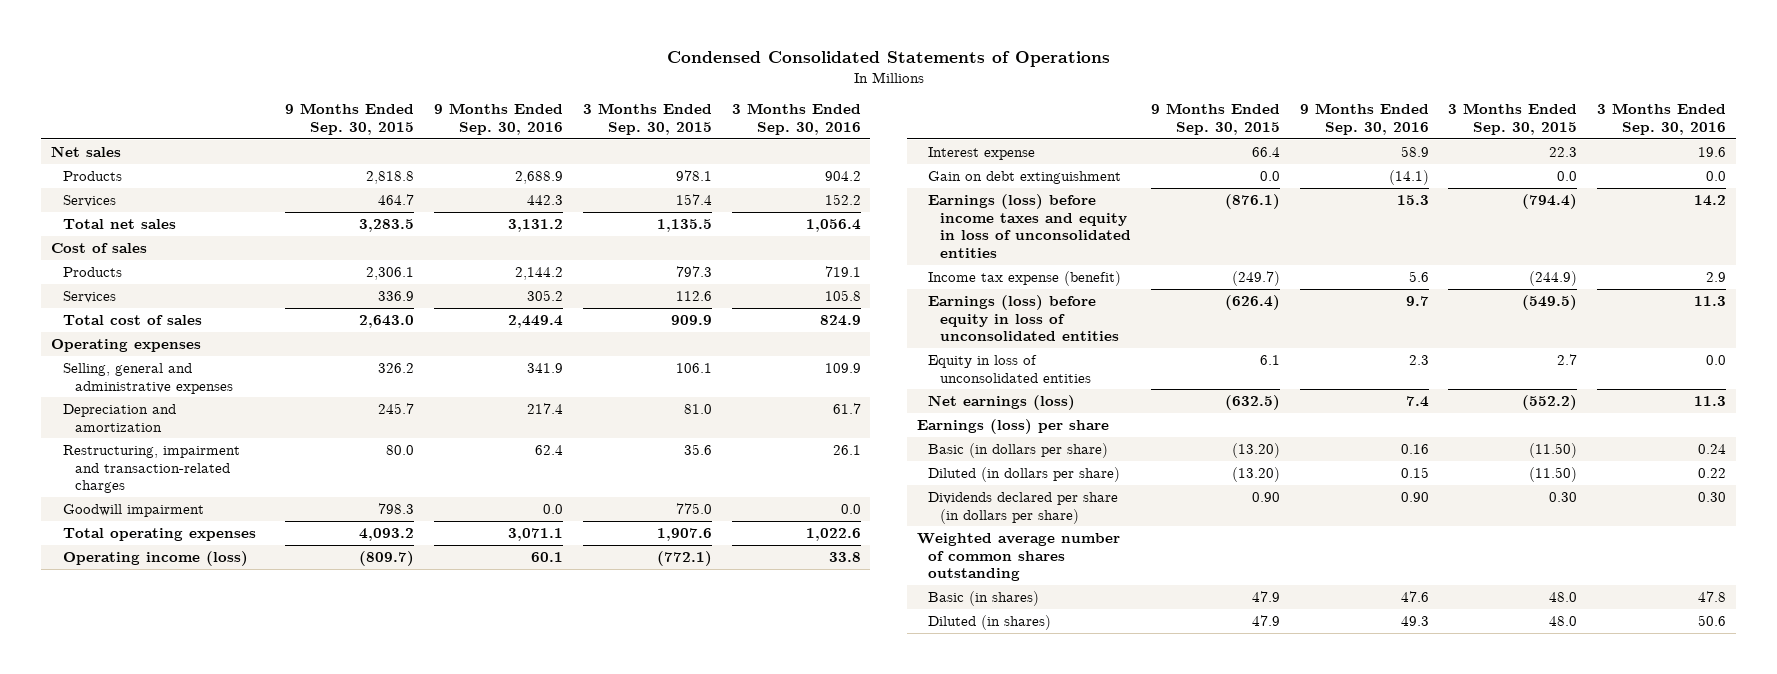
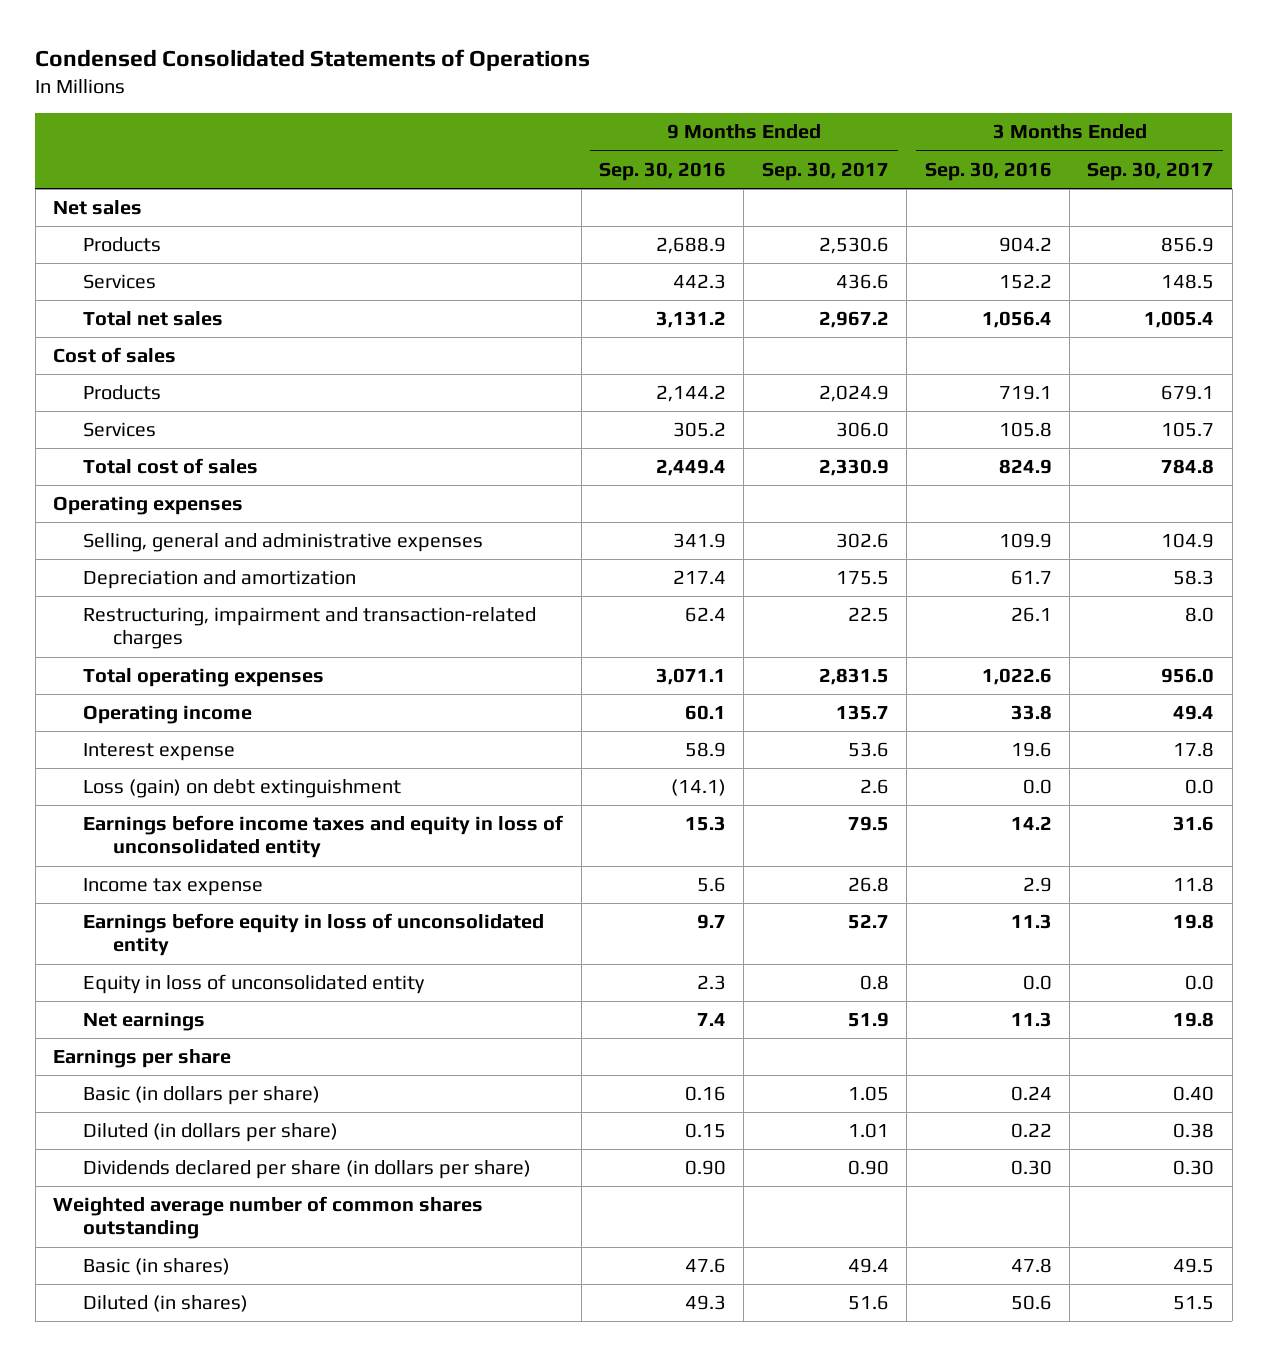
- | 9 Months Ended Sep. 30, 2015 | 9 Months Ended Sep. 30, 2016 | 3 Months Ended Sep. 30, 2015 | 3 Months Ended Sep. 30, 2016
+ | 9 Months Ended Sep. 30, 2016 | 9 Months Ended Sep. 30, 2017 | 3 Months Ended Sep. 30, 2016 | 3 Months Ended Sep. 30, 2017
- Goodwill impairment | 798.3 | 0.0 | 775.0 | 0.0
- Operating income (loss) | (809.7) | 60.1 | (772.1) | 33.8
+ Operating income | 60.1 | 135.7 | 33.8 | 49.4
- Gain on debt extinguishment | 0.0 | (14.1) | 0.0 | 0.0
- Earnings (loss) before income taxes and equity in loss of unconsolidated entities | (876.1) | 15.3 | (794.4) | 14.2
- Income tax expense (benefit) | (249.7) | 5.6 | (244.9) | 2.9
- Earnings (loss) before equity in loss of unconsolidated entities | (626.4) | 9.7 | (549.5) | 11.3
- Equity in loss of unconsolidated entities | 6.1 | 2.3 | 2.7 | 0.0
- Net earnings (loss) | (632.5) | 7.4 | (552.2) | 11.3
- Earnings (loss) per share
+ Loss (gain) on debt extinguishment | (14.1) | 2.6 | 0.0 | 0.0
+ Earnings before income taxes and equity in loss of unconsolidated entity | 15.3 | 79.5 | 14.2 | 31.6
+ Income tax expense | 5.6 | 26.8 | 2.9 | 11.8
+ Earnings before equity in loss of unconsolidated entity | 9.7 | 52.7 | 11.3 | 19.8
+ Equity in loss of unconsolidated entity | 2.3 | 0.8 | 0.0 | 0.0
+ Net earnings | 7.4 | 51.9 | 11.3 | 19.8
+ Earnings per share

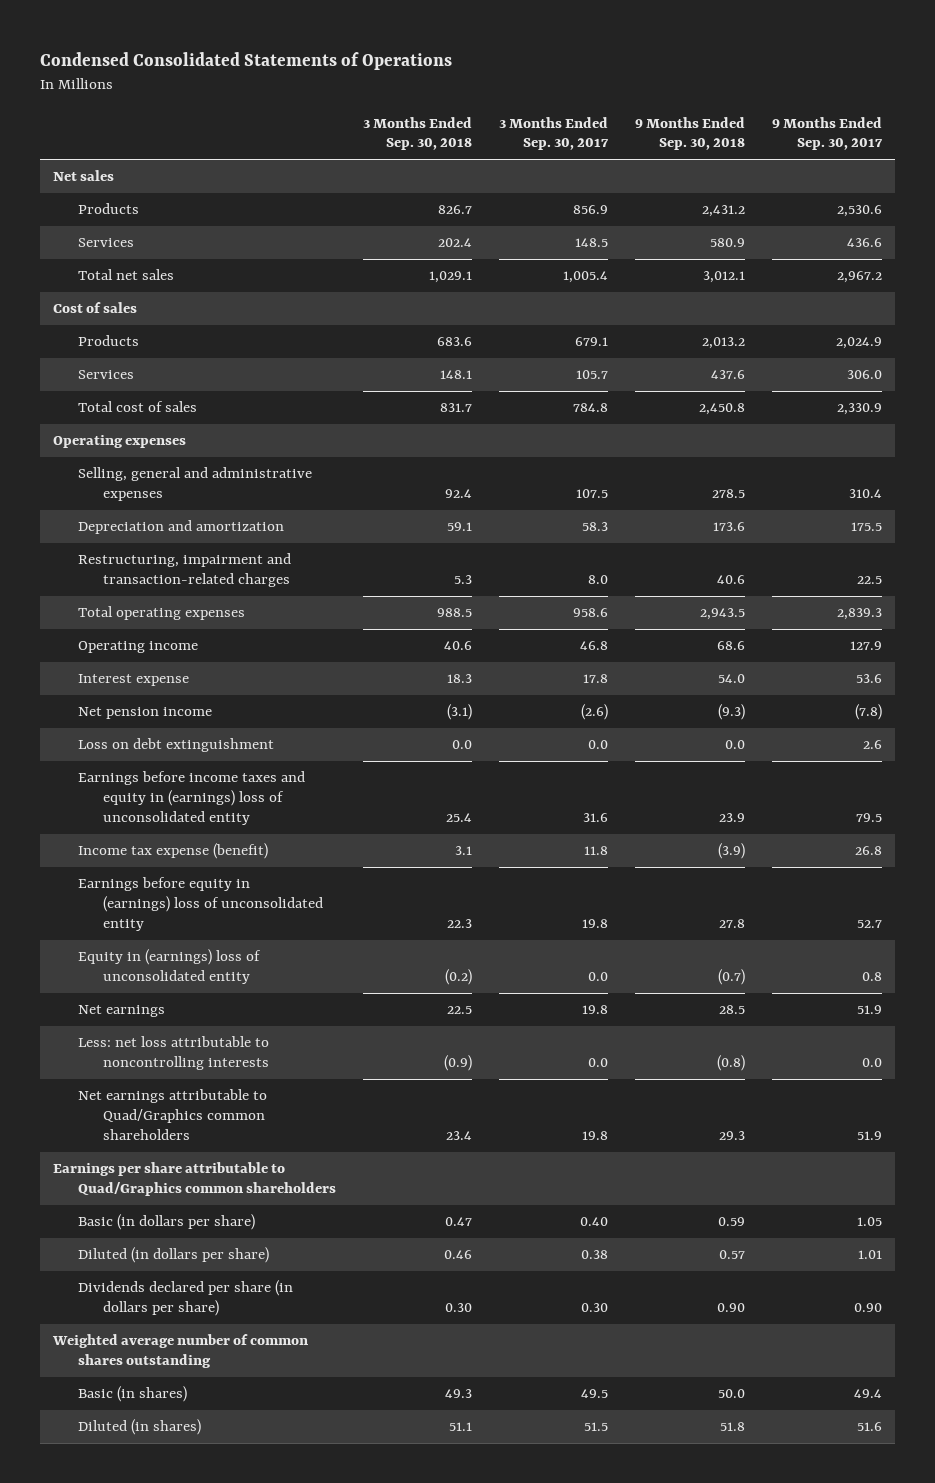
- | 9 Months Ended Sep. 30, 2016 | 9 Months Ended Sep. 30, 2017 | 3 Months Ended Sep. 30, 2016 | 3 Months Ended Sep. 30, 2017
+ | 3 Months Ended Sep. 30, 2018 | 3 Months Ended Sep. 30, 2017 | 9 Months Ended Sep. 30, 2018 | 9 Months Ended Sep. 30, 2017
- Selling, general and administrative expenses | 341.9 | 302.6 | 109.9 | 104.9
+ Selling, general and administrative expenses | 92.4 | 107.5 | 278.5 | 310.4
- Total operating expenses | 3,071.1 | 2,831.5 | 1,022.6 | 956.0
- Operating income | 60.1 | 135.7 | 33.8 | 49.4
+ Total operating expenses | 988.5 | 958.6 | 2,943.5 | 2,839.3
+ Operating income | 40.6 | 46.8 | 68.6 | 127.9
- Loss (gain) on debt extinguishment | (14.1) | 2.6 | 0.0 | 0.0
- Earnings before income taxes and equity in loss of unconsolidated entity | 15.3 | 79.5 | 14.2 | 31.6
- Income tax expense | 5.6 | 26.8 | 2.9 | 11.8
- Earnings before equity in loss of unconsolidated entity | 9.7 | 52.7 | 11.3 | 19.8
- Equity in loss of unconsolidated entity | 2.3 | 0.8 | 0.0 | 0.0
+ Net pension income | (3.1) | (2.6) | (9.3) | (7.8)
+ Loss on debt extinguishment | 0.0 | 0.0 | 0.0 | 2.6
+ Earnings before income taxes and equity in (earnings) loss of unconsolidated entity | 25.4 | 31.6 | 23.9 | 79.5
+ Income tax expense (benefit) | 3.1 | 11.8 | (3.9) | 26.8
+ Earnings before equity in (earnings) loss of unconsolidated entity | 22.3 | 19.8 | 27.8 | 52.7
+ Equity in (earnings) loss of unconsolidated entity | (0.2) | 0.0 | (0.7) | 0.8
- Earnings per share
+ Less: net loss attributable to noncontrolling interests | (0.9) | 0.0 | (0.8) | 0.0
+ Net earnings attributable to Quad/Graphics common shareholders | 23.4 | 19.8 | 29.3 | 51.9
+ Earnings per share attributable to Quad/Graphics common shareholders

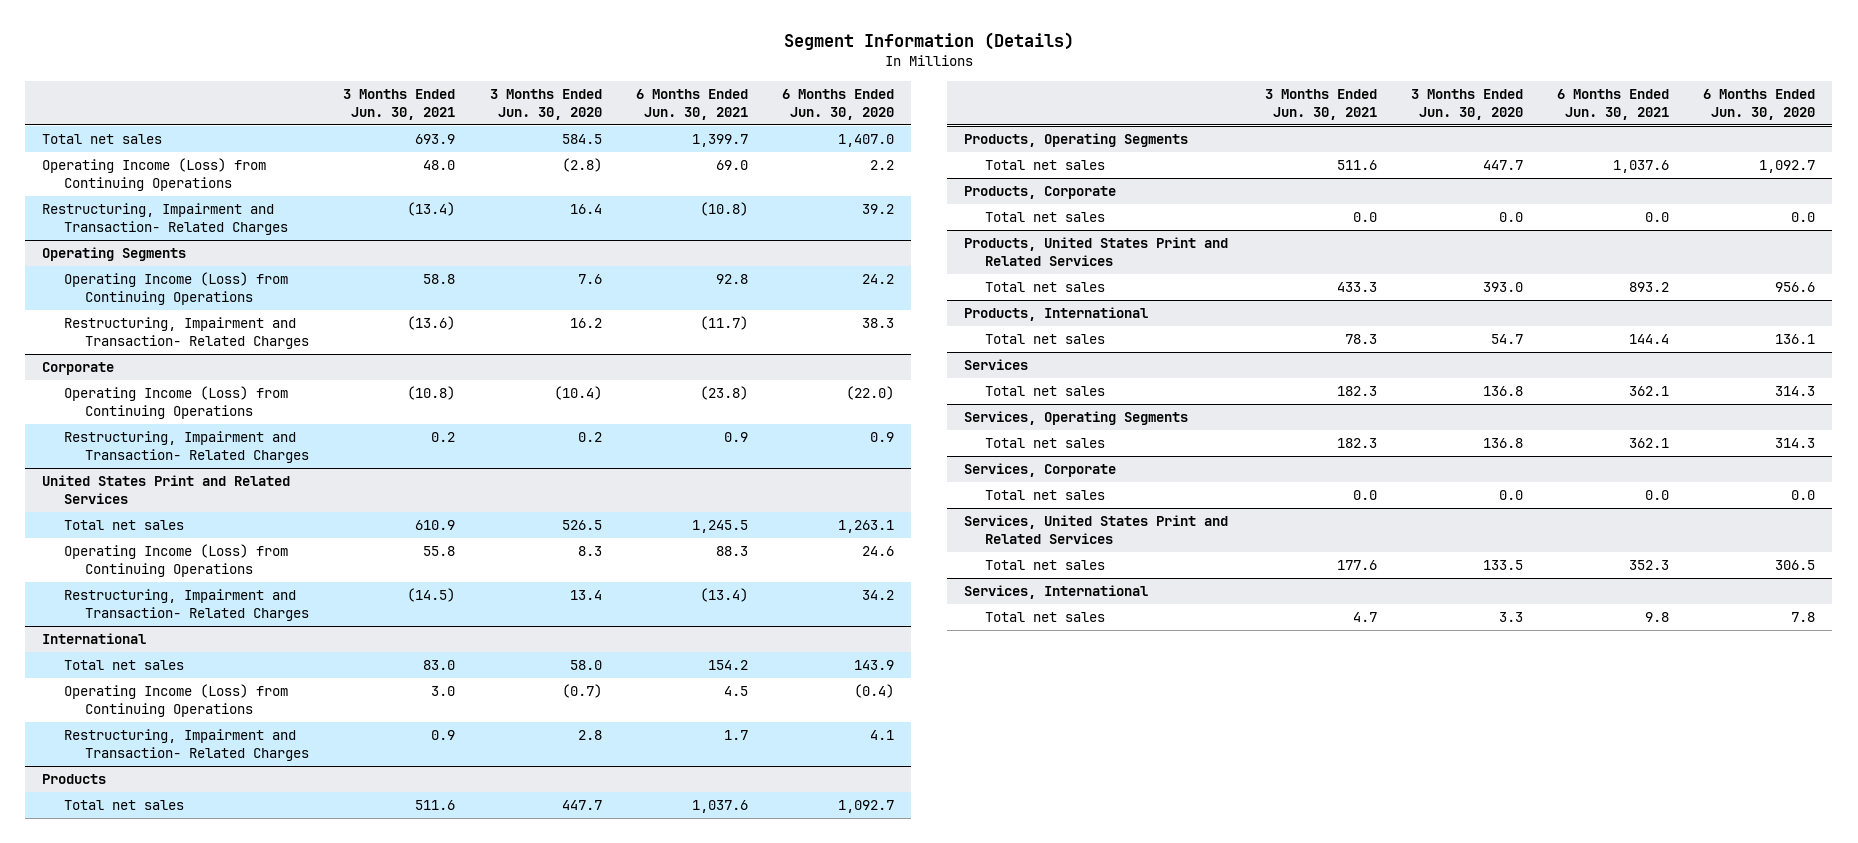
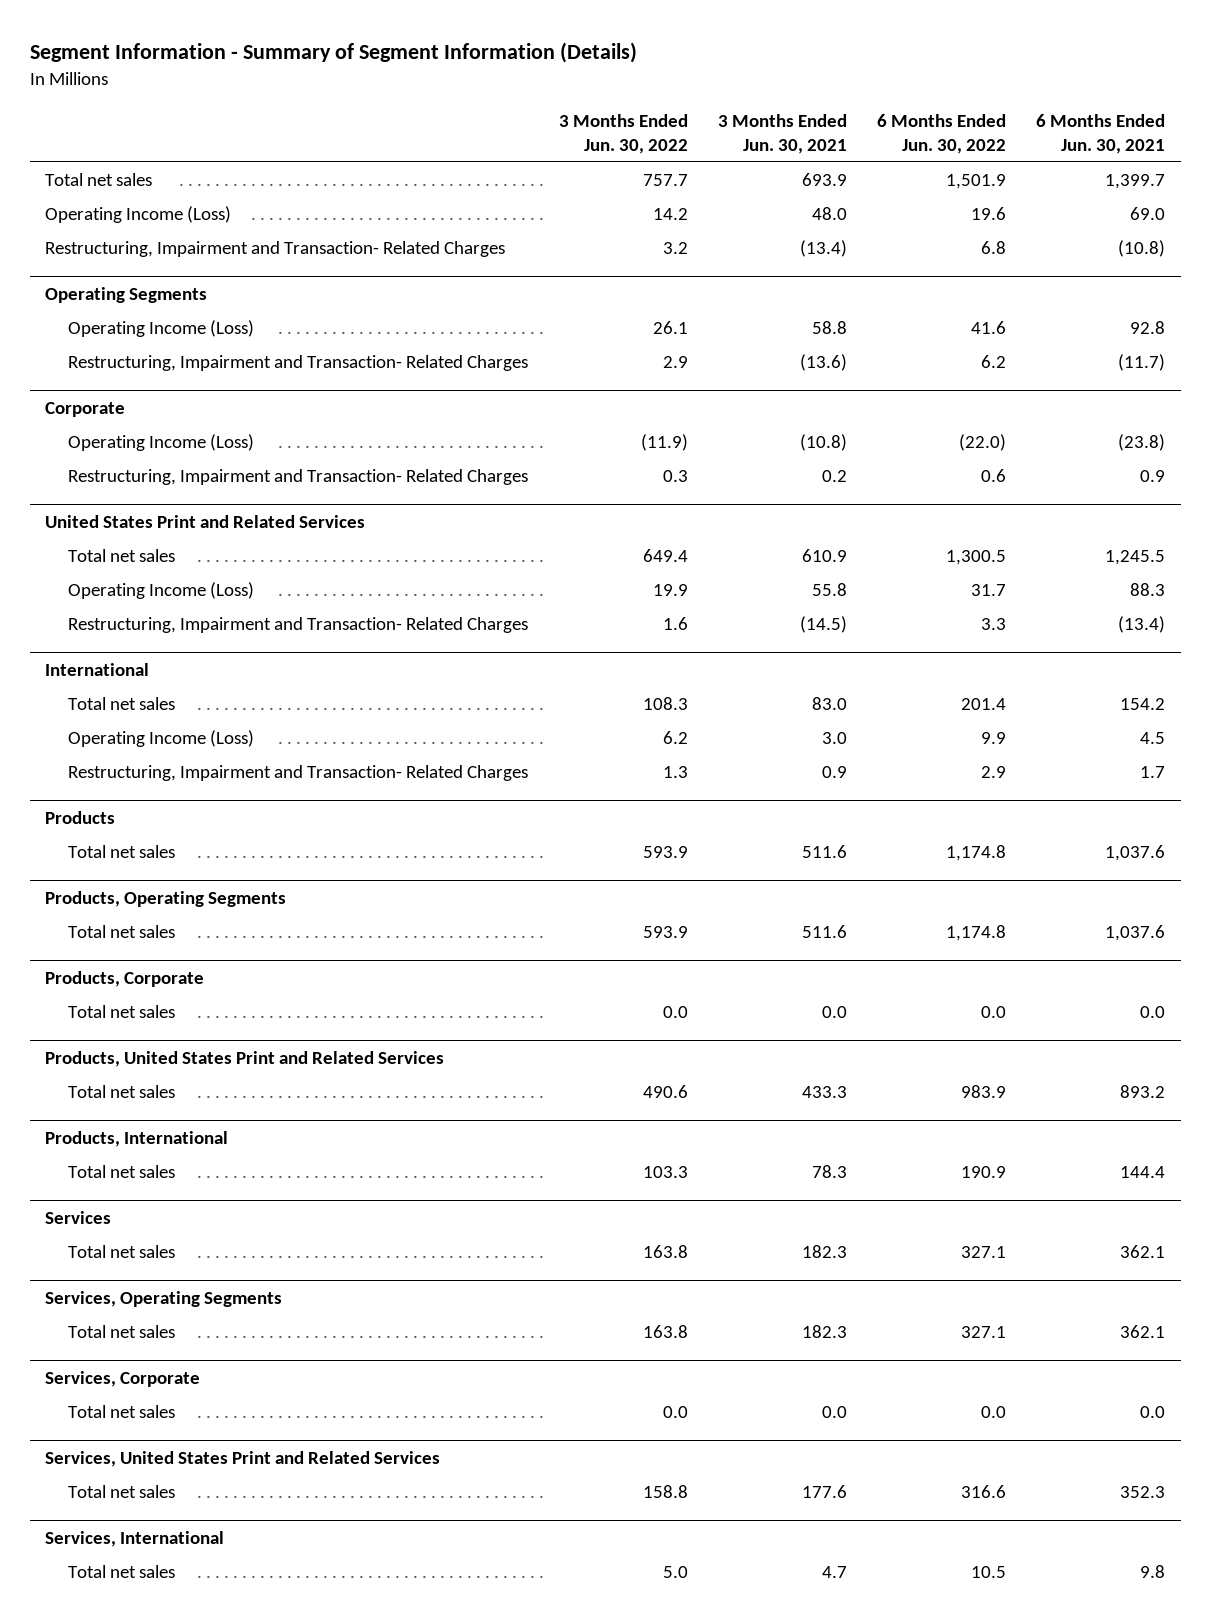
- Segment Information (Details)
+ Segment Information - Summary of Segment Information (Details)
- | 3 Months Ended Jun. 30, 2021 | 3 Months Ended Jun. 30, 2020 | 6 Months Ended Jun. 30, 2021 | 6 Months Ended Jun. 30, 2020
+ | 3 Months Ended Jun. 30, 2022 | 3 Months Ended Jun. 30, 2021 | 6 Months Ended Jun. 30, 2022 | 6 Months Ended Jun. 30, 2021
- Operating Income (Loss) from Continuing Operations | 48.0 | (2.8) | 69.0 | 2.2
+ Operating Income (Loss) | 14.2 | 48.0 | 19.6 | 69.0
@ Operating Segments
- Operating Income (Loss) from Continuing Operations | 58.8 | 7.6 | 92.8 | 24.2
+ Operating Income (Loss) | 26.1 | 58.8 | 41.6 | 92.8
@ Corporate
- Operating Income (Loss) from Continuing Operations | (10.8) | (10.4) | (23.8) | (22.0)
+ Operating Income (Loss) | (11.9) | (10.8) | (22.0) | (23.8)
@ United States Print and Related Services
- Operating Income (Loss) from Continuing Operations | 55.8 | 8.3 | 88.3 | 24.6
+ Operating Income (Loss) | 19.9 | 55.8 | 31.7 | 88.3
@ International
- Operating Income (Loss) from Continuing Operations | 3.0 | (0.7) | 4.5 | (0.4)
+ Operating Income (Loss) | 6.2 | 3.0 | 9.9 | 4.5

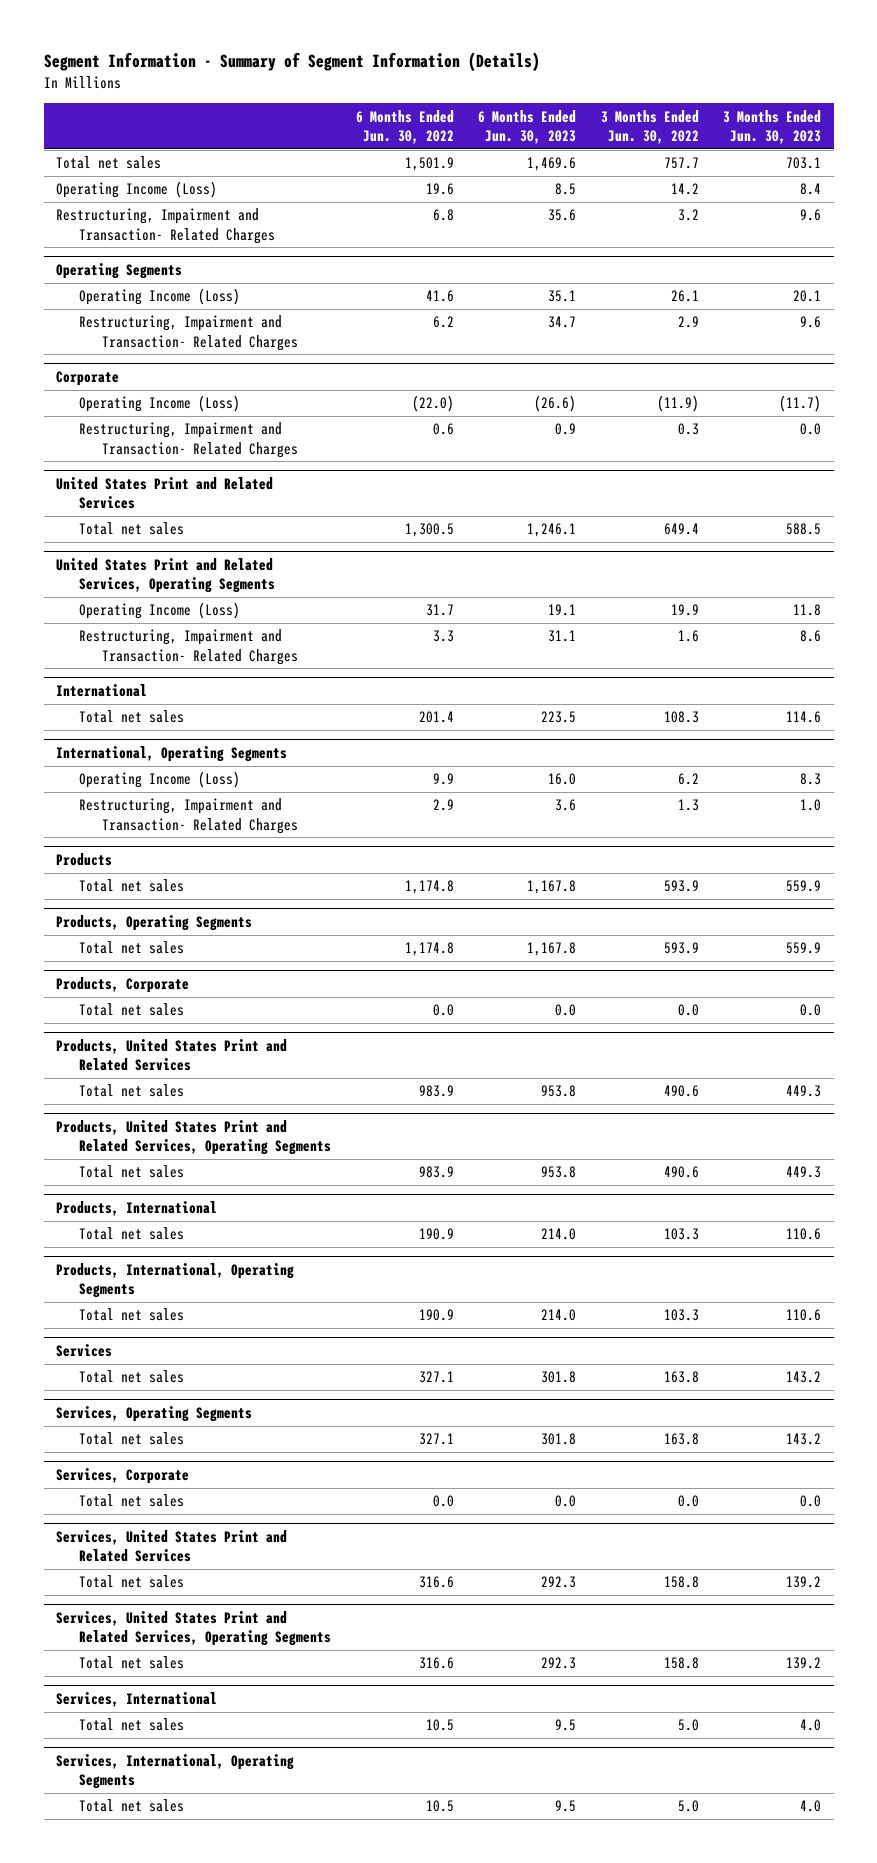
- | 3 Months Ended Jun. 30, 2022 | 3 Months Ended Jun. 30, 2021 | 6 Months Ended Jun. 30, 2022 | 6 Months Ended Jun. 30, 2021
+ | 6 Months Ended Jun. 30, 2022 | 6 Months Ended Jun. 30, 2023 | 3 Months Ended Jun. 30, 2022 | 3 Months Ended Jun. 30, 2023
+ United States Print and Related Services, Operating Segments
+ International, Operating Segments
+ Products, United States Print and Related Services, Operating Segments
+ Total net sales | 983.9 | 953.8 | 490.6 | 449.3
+ Products, International, Operating Segments
+ Total net sales | 190.9 | 214.0 | 103.3 | 110.6
+ Services, United States Print and Related Services, Operating Segments
+ Total net sales | 316.6 | 292.3 | 158.8 | 139.2
+ Services, International, Operating Segments
+ Total net sales | 10.5 | 9.5 | 5.0 | 4.0

